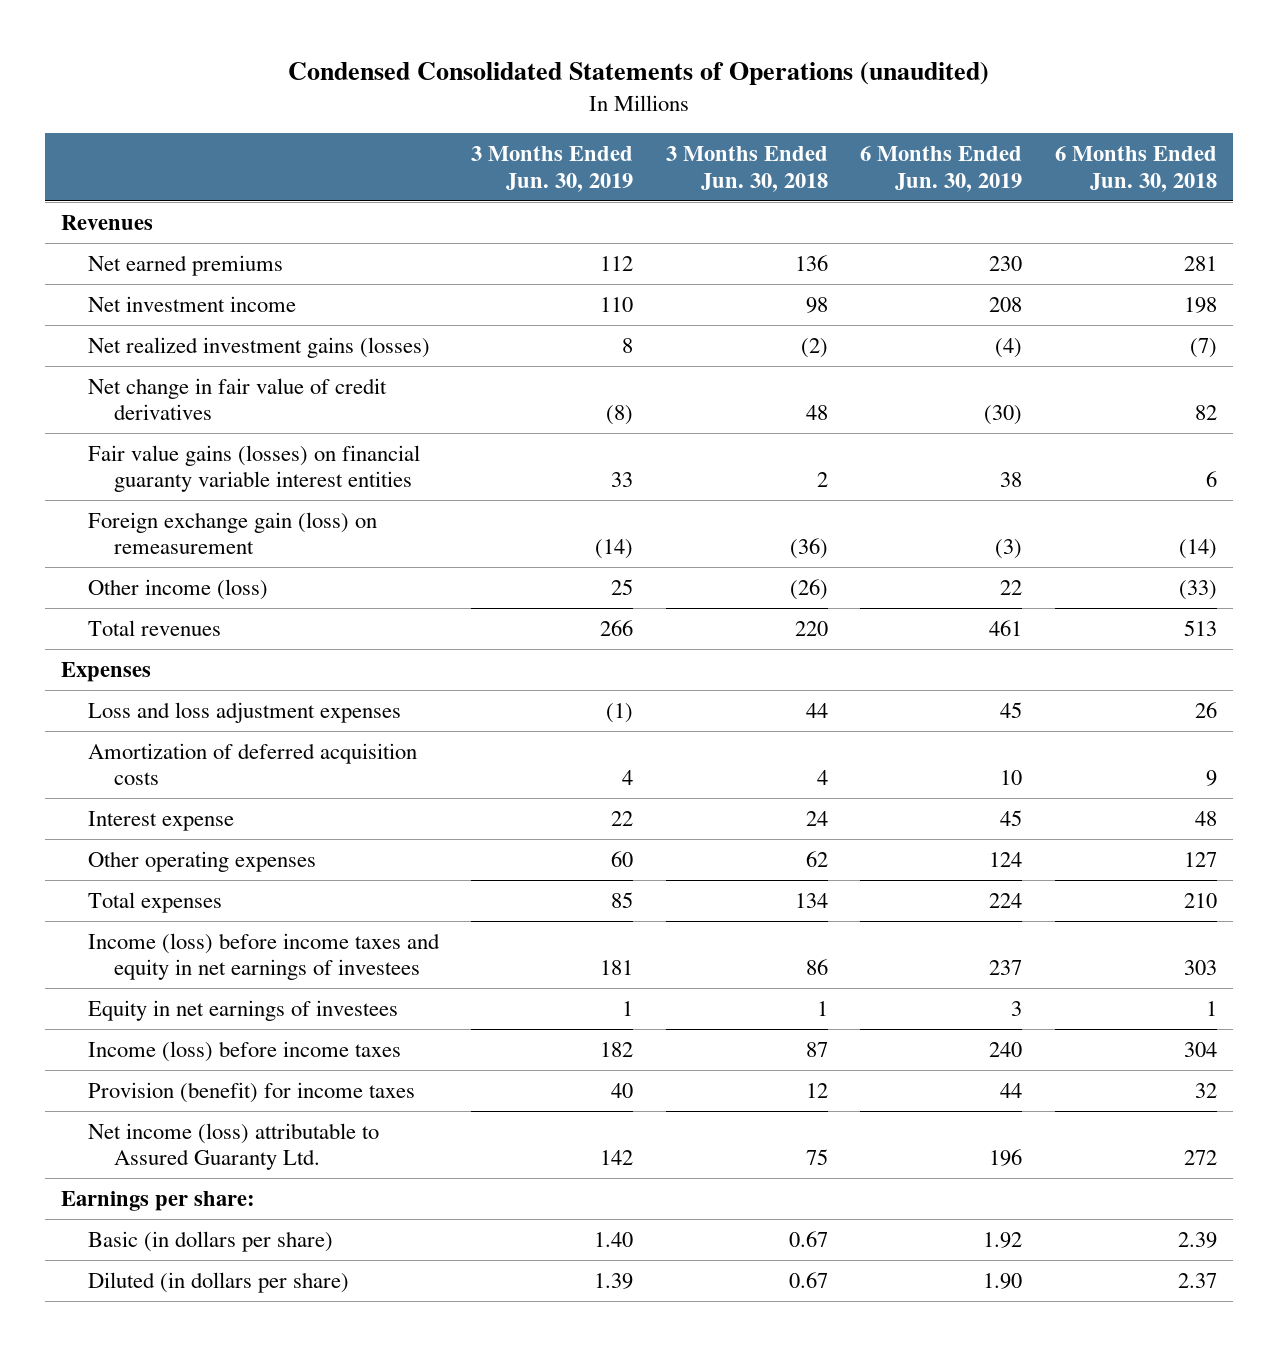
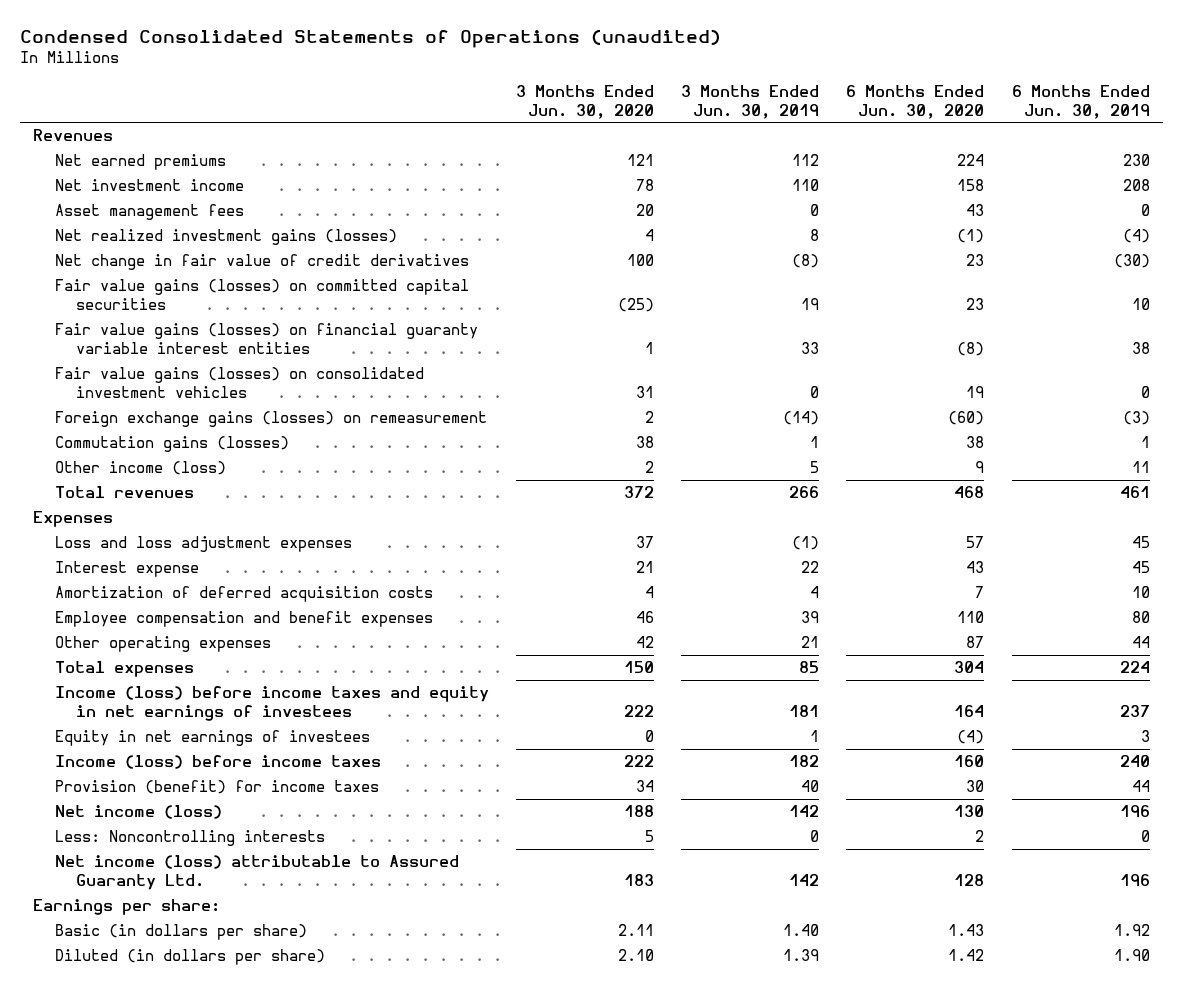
- | 3 Months Ended Jun. 30, 2019 | 3 Months Ended Jun. 30, 2018 | 6 Months Ended Jun. 30, 2019 | 6 Months Ended Jun. 30, 2018
+ | 3 Months Ended Jun. 30, 2020 | 3 Months Ended Jun. 30, 2019 | 6 Months Ended Jun. 30, 2020 | 6 Months Ended Jun. 30, 2019
+ Asset management fees | 20 | 0 | 43 | 0
+ Fair value gains (losses) on committed capital securities | (25) | 19 | 23 | 10
- Foreign exchange gain (loss) on remeasurement | (14) | (36) | (3) | (14)
- Other income (loss) | 25 | (26) | 22 | (33)
+ Fair value gains (losses) on consolidated investment vehicles | 31 | 0 | 19 | 0
+ Foreign exchange gains (losses) on remeasurement | 2 | (14) | (60) | (3)
+ Commutation gains (losses) | 38 | 1 | 38 | 1
+ Other income (loss) | 2 | 5 | 9 | 11
- Other operating expenses | 60 | 62 | 124 | 127
moved down: Amortization of deferred acquisition costs | 4 | 4 | 7 | 10
+ Employee compensation and benefit expenses | 46 | 39 | 110 | 80
+ Other operating expenses | 42 | 21 | 87 | 44
+ Net income (loss) | 188 | 142 | 130 | 196
+ Less: Noncontrolling interests | 5 | 0 | 2 | 0

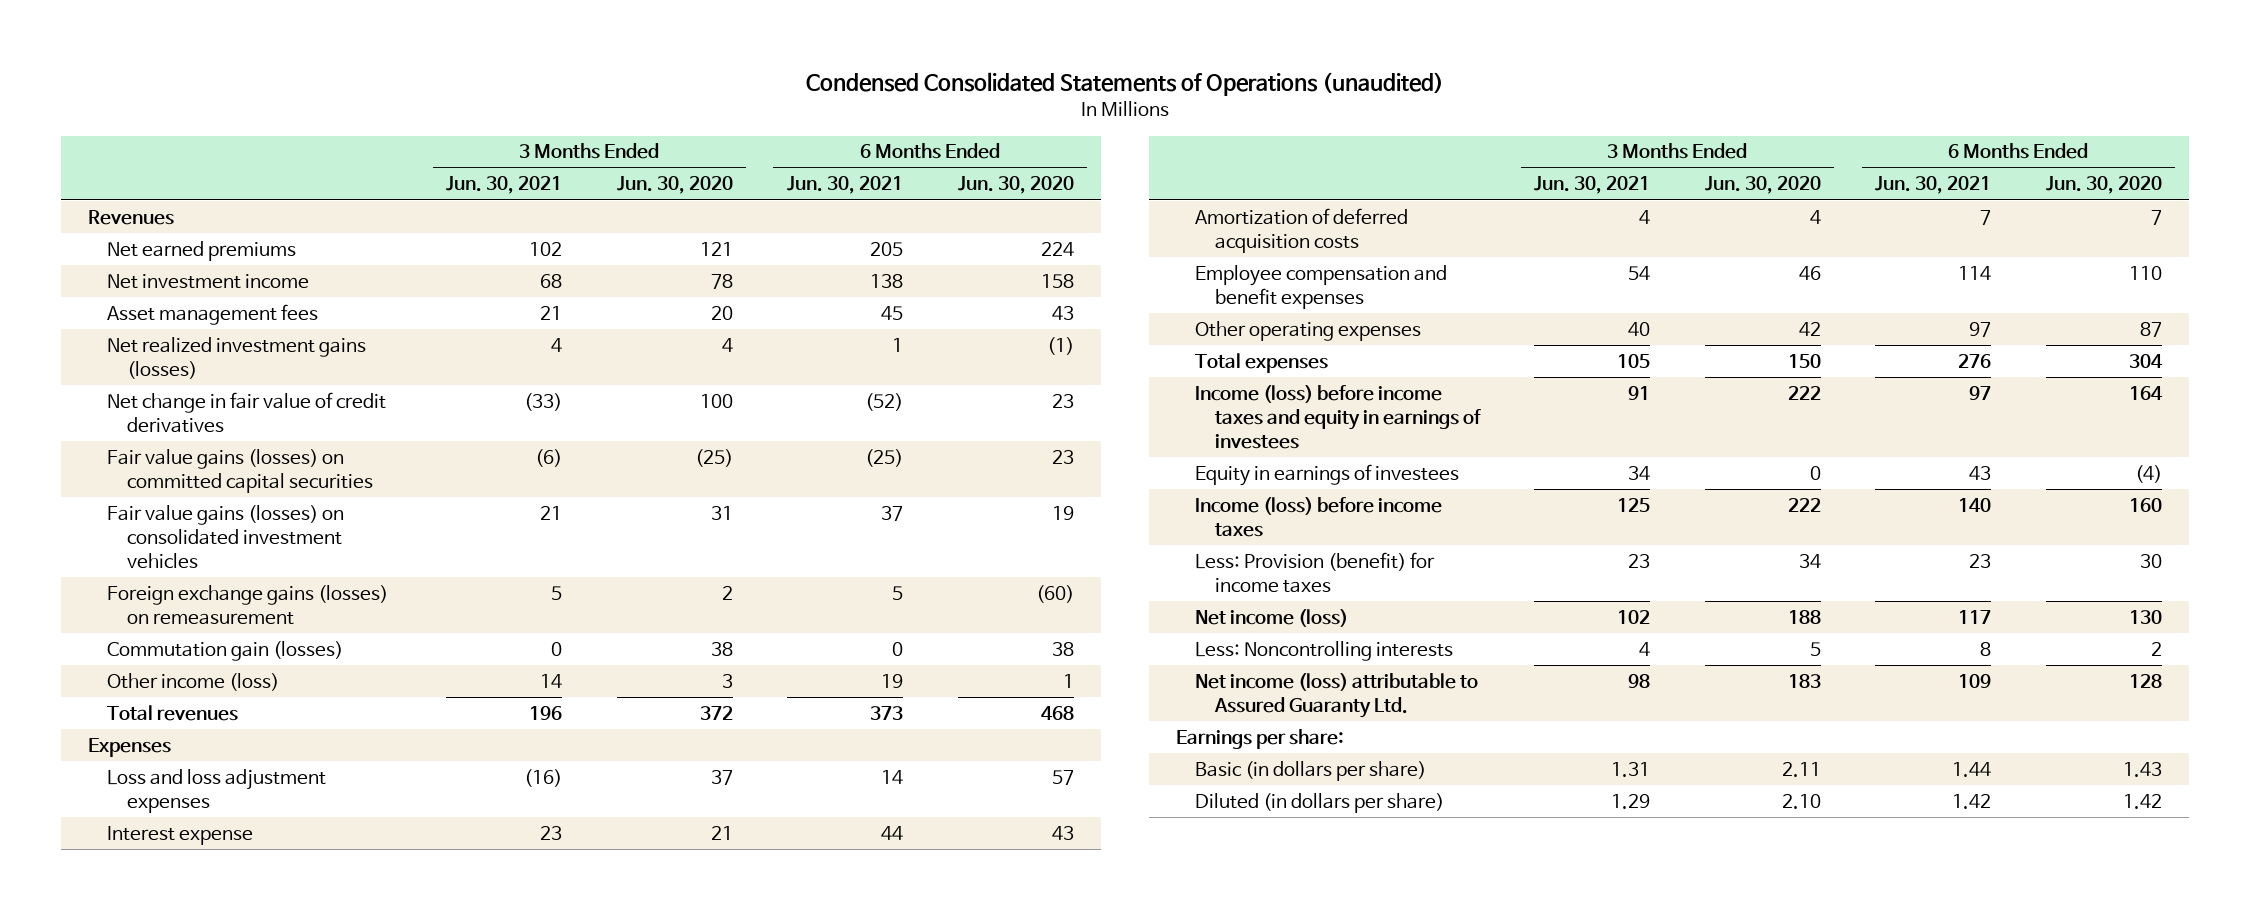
- | 3 Months Ended Jun. 30, 2020 | 3 Months Ended Jun. 30, 2019 | 6 Months Ended Jun. 30, 2020 | 6 Months Ended Jun. 30, 2019
+ | 3 Months Ended Jun. 30, 2021 | 3 Months Ended Jun. 30, 2020 | 6 Months Ended Jun. 30, 2021 | 6 Months Ended Jun. 30, 2020
- Fair value gains (losses) on financial guaranty variable interest entities | 1 | 33 | (8) | 38
- Commutation gains (losses) | 38 | 1 | 38 | 1
- Other income (loss) | 2 | 5 | 9 | 11
+ Commutation gain (losses) | 0 | 38 | 0 | 38
+ Other income (loss) | 14 | 3 | 19 | 1
- Income (loss) before income taxes and equity in net earnings of investees | 222 | 181 | 164 | 237
- Equity in net earnings of investees | 0 | 1 | (4) | 3
+ Income (loss) before income taxes and equity in earnings of investees | 91 | 222 | 97 | 164
+ Equity in earnings of investees | 34 | 0 | 43 | (4)
- Provision (benefit) for income taxes | 34 | 40 | 30 | 44
+ Less: Provision (benefit) for income taxes | 23 | 34 | 23 | 30

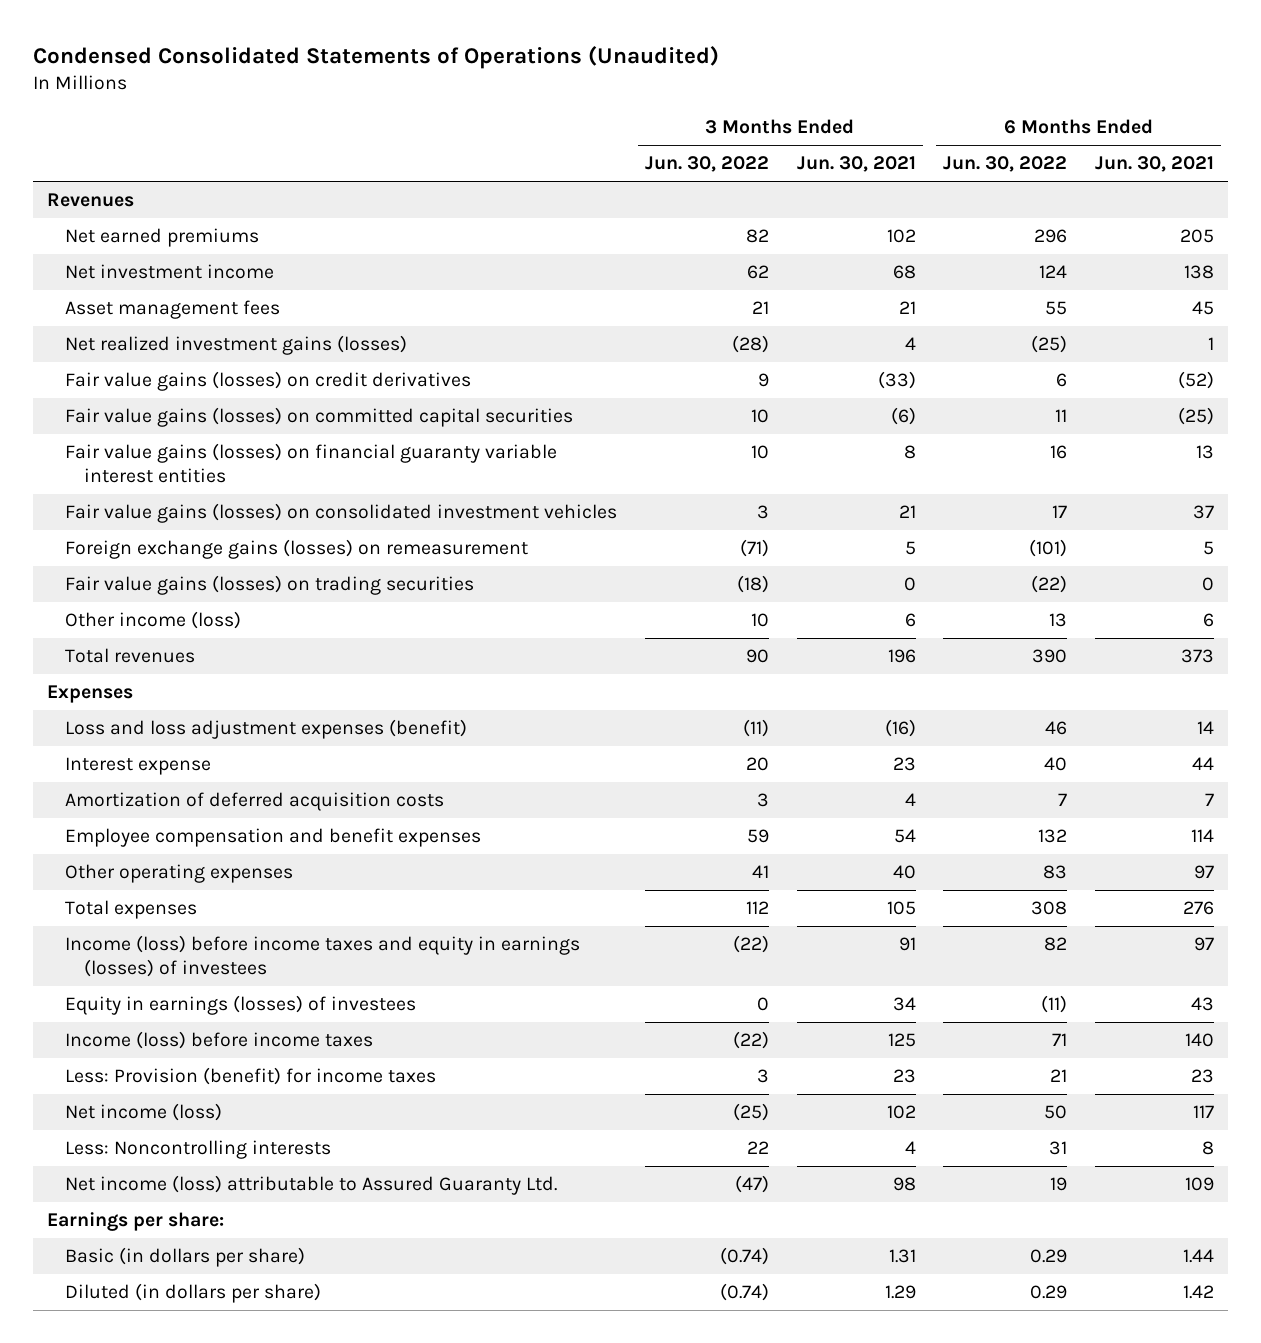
- Condensed Consolidated Statements of Operations (unaudited)
+ Condensed Consolidated Statements of Operations (Unaudited)
- | 3 Months Ended Jun. 30, 2021 | 3 Months Ended Jun. 30, 2020 | 6 Months Ended Jun. 30, 2021 | 6 Months Ended Jun. 30, 2020
+ | 3 Months Ended Jun. 30, 2022 | 3 Months Ended Jun. 30, 2021 | 6 Months Ended Jun. 30, 2022 | 6 Months Ended Jun. 30, 2021
- Net change in fair value of credit derivatives | (33) | 100 | (52) | 23
+ Fair value gains (losses) on credit derivatives | 9 | (33) | 6 | (52)
+ Fair value gains (losses) on financial guaranty variable interest entities | 10 | 8 | 16 | 13
- Commutation gain (losses) | 0 | 38 | 0 | 38
- Other income (loss) | 14 | 3 | 19 | 1
+ Fair value gains (losses) on trading securities | (18) | 0 | (22) | 0
+ Other income (loss) | 10 | 6 | 13 | 6
- Loss and loss adjustment expenses | (16) | 37 | 14 | 57
+ Loss and loss adjustment expenses (benefit) | (11) | (16) | 46 | 14
- Income (loss) before income taxes and equity in earnings of investees | 91 | 222 | 97 | 164
- Equity in earnings of investees | 34 | 0 | 43 | (4)
+ Income (loss) before income taxes and equity in earnings (losses) of investees | (22) | 91 | 82 | 97
+ Equity in earnings (losses) of investees | 0 | 34 | (11) | 43

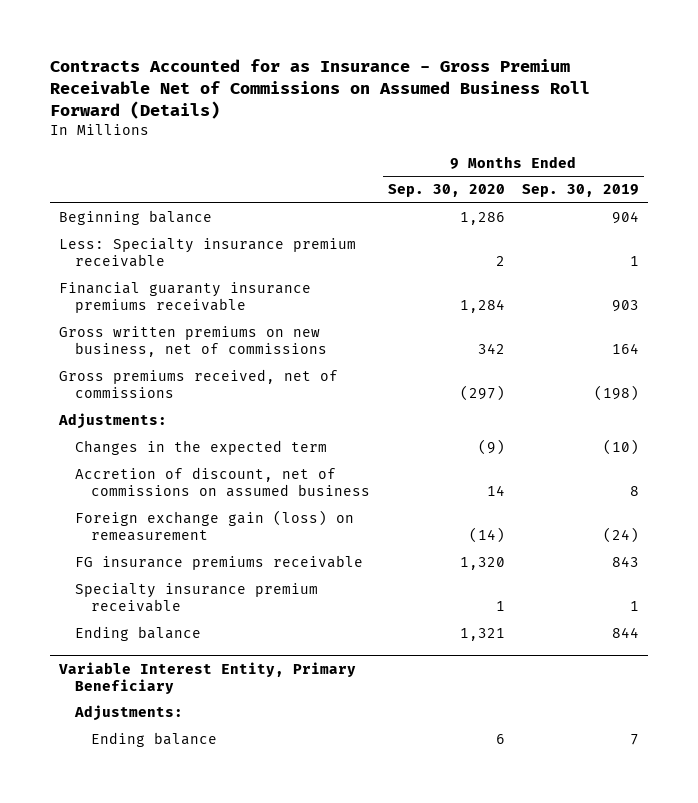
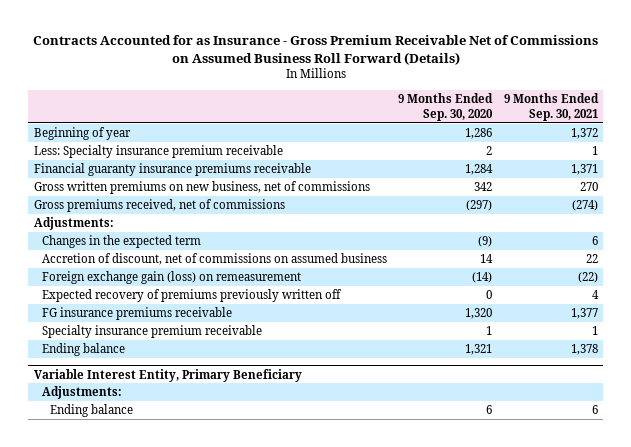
- | 9 Months Ended Sep. 30, 2020 | 9 Months Ended Sep. 30, 2019
+ | 9 Months Ended Sep. 30, 2020 | 9 Months Ended Sep. 30, 2021
- Beginning balance | 1,286 | 904
+ Beginning of year | 1,286 | 1,372
+ Expected recovery of premiums previously written off | 0 | 4

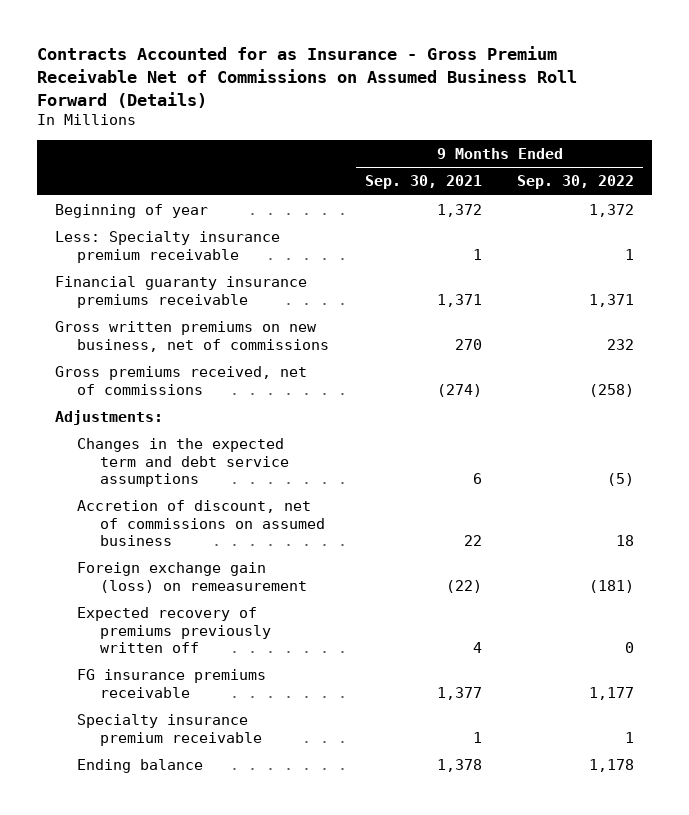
- | 9 Months Ended Sep. 30, 2020 | 9 Months Ended Sep. 30, 2021
+ | 9 Months Ended Sep. 30, 2021 | 9 Months Ended Sep. 30, 2022
- Changes in the expected term | (9) | 6
+ Changes in the expected term and debt service assumptions | 6 | (5)
- Variable Interest Entity, Primary Beneficiary
- Adjustments:
- Ending balance | 6 | 6

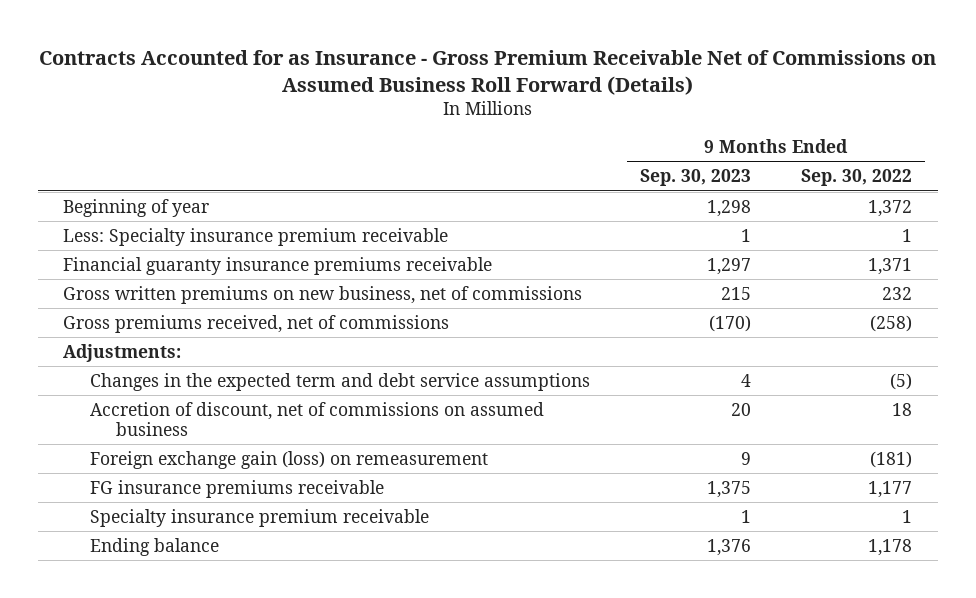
- | 9 Months Ended Sep. 30, 2021 | 9 Months Ended Sep. 30, 2022
+ | 9 Months Ended Sep. 30, 2023 | 9 Months Ended Sep. 30, 2022
- Expected recovery of premiums previously written off | 4 | 0

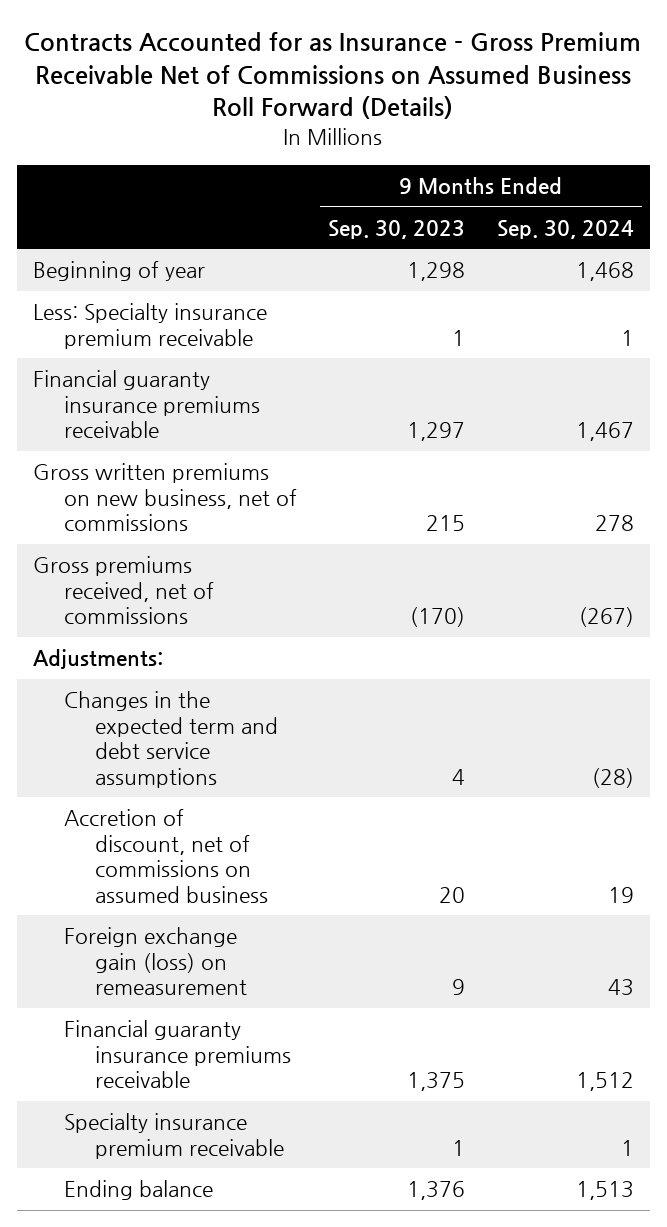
- | 9 Months Ended Sep. 30, 2023 | 9 Months Ended Sep. 30, 2022
+ | 9 Months Ended Sep. 30, 2023 | 9 Months Ended Sep. 30, 2024
- FG insurance premiums receivable | 1,375 | 1,177
+ Financial guaranty insurance premiums receivable | 1,375 | 1,512

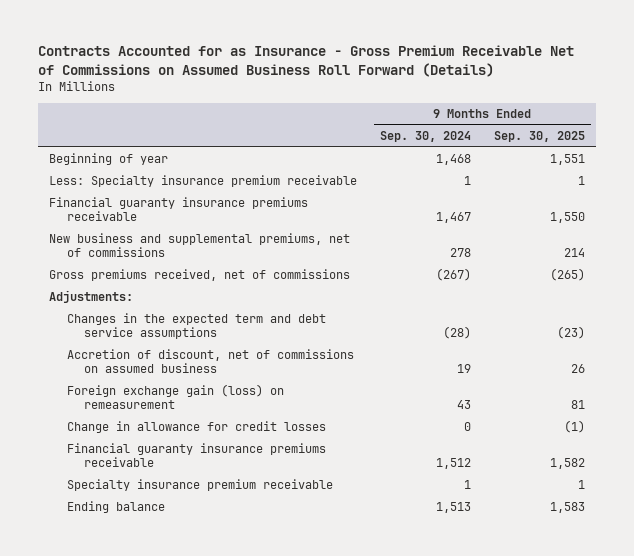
- | 9 Months Ended Sep. 30, 2023 | 9 Months Ended Sep. 30, 2024
+ | 9 Months Ended Sep. 30, 2024 | 9 Months Ended Sep. 30, 2025
- Gross written premiums on new business, net of commissions | 215 | 278
+ New business and supplemental premiums, net of commissions | 278 | 214
+ Change in allowance for credit losses | 0 | (1)

